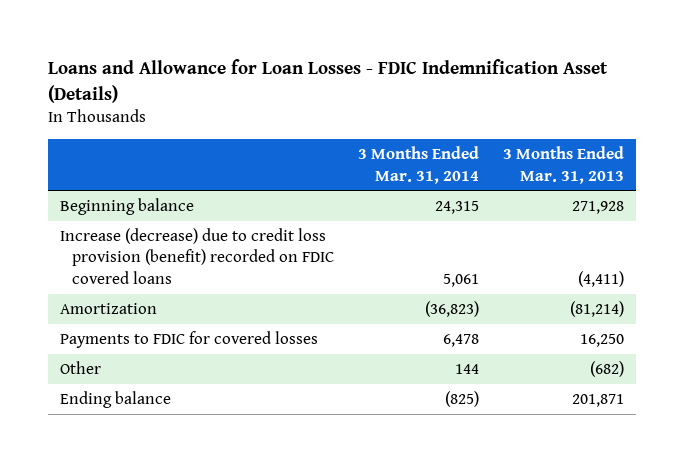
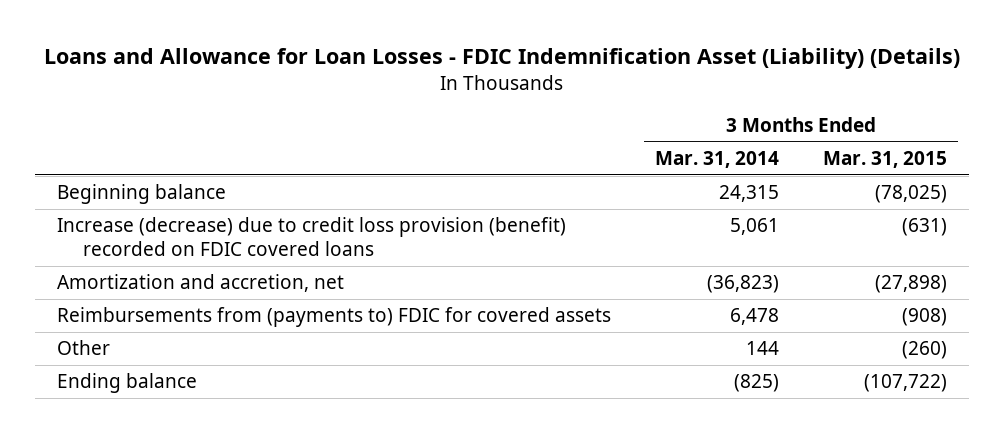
- Loans and Allowance for Loan Losses - FDIC Indemnification Asset (Details)
+ Loans and Allowance for Loan Losses - FDIC Indemnification Asset (Liability) (Details)
- | 3 Months Ended Mar. 31, 2014 | 3 Months Ended Mar. 31, 2013
+ | 3 Months Ended Mar. 31, 2014 | 3 Months Ended Mar. 31, 2015
- Amortization | (36,823) | (81,214)
- Payments to FDIC for covered losses | 6,478 | 16,250
+ Amortization and accretion, net | (36,823) | (27,898)
+ Reimbursements from (payments to) FDIC for covered assets | 6,478 | (908)

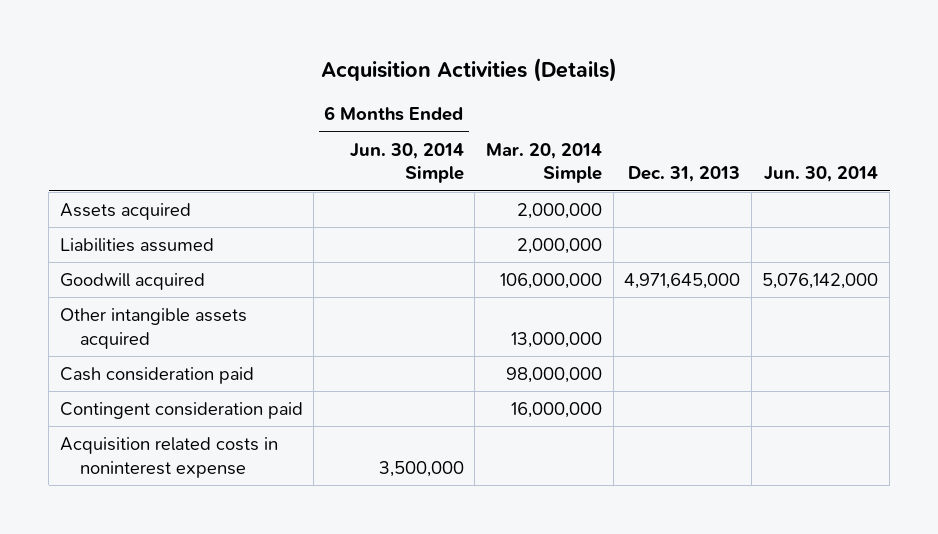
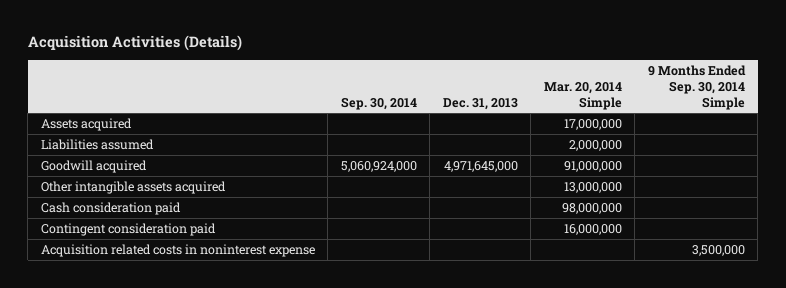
- | 6 Months Ended Jun. 30, 2014 Simple | Mar. 20, 2014 Simple | Dec. 31, 2013 | Jun. 30, 2014
+ | Sep. 30, 2014 | Dec. 31, 2013 | Mar. 20, 2014 Simple | 9 Months Ended Sep. 30, 2014 Simple
- Assets acquired | | 2,000,000 | |
+ Assets acquired | | | 17,000,000 |
- Goodwill acquired | | 106,000,000 | 4,971,645,000 | 5,076,142,000
+ Goodwill acquired | 5,060,924,000 | 4,971,645,000 | 91,000,000 |

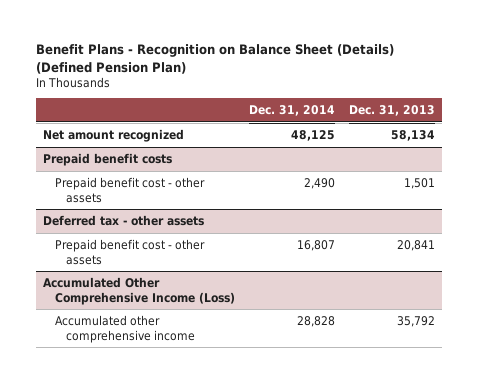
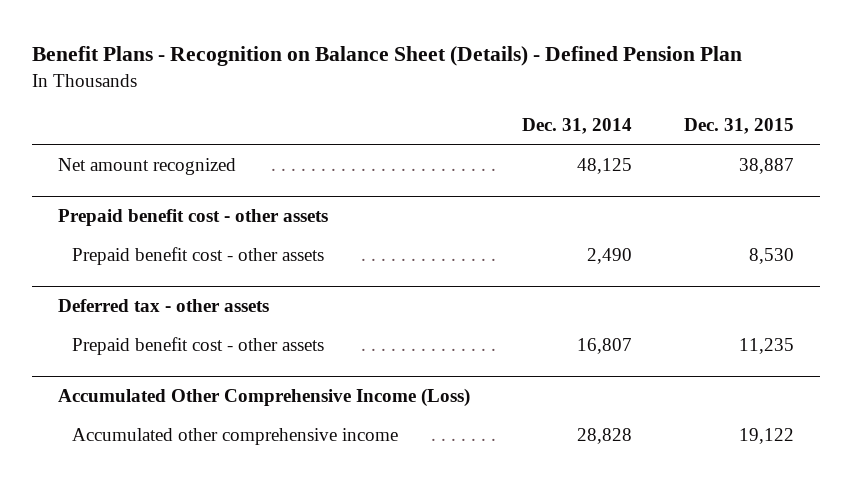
- Benefit Plans - Recognition on Balance Sheet (Details) (Defined Pension Plan)
+ Benefit Plans - Recognition on Balance Sheet (Details) - Defined Pension Plan
- | Dec. 31, 2014 | Dec. 31, 2013
+ | Dec. 31, 2014 | Dec. 31, 2015
- Prepaid benefit costs
+ Prepaid benefit cost - other assets

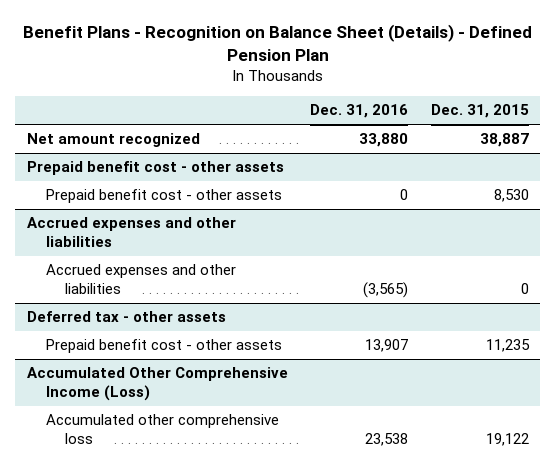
- | Dec. 31, 2014 | Dec. 31, 2015
+ | Dec. 31, 2016 | Dec. 31, 2015
+ Accrued expenses and other liabilities
+ Accrued expenses and other liabilities | (3,565) | 0
@ Accumulated Other Comprehensive Income (Loss)
- Accumulated other comprehensive income | 28,828 | 19,122
+ Accumulated other comprehensive loss | 23,538 | 19,122

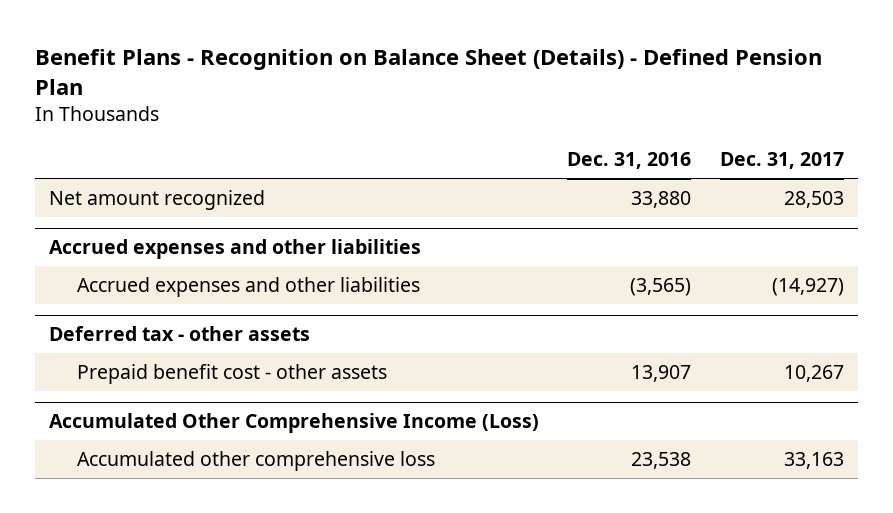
- | Dec. 31, 2016 | Dec. 31, 2015
+ | Dec. 31, 2016 | Dec. 31, 2017
- Prepaid benefit cost - other assets
- Prepaid benefit cost - other assets | 0 | 8,530

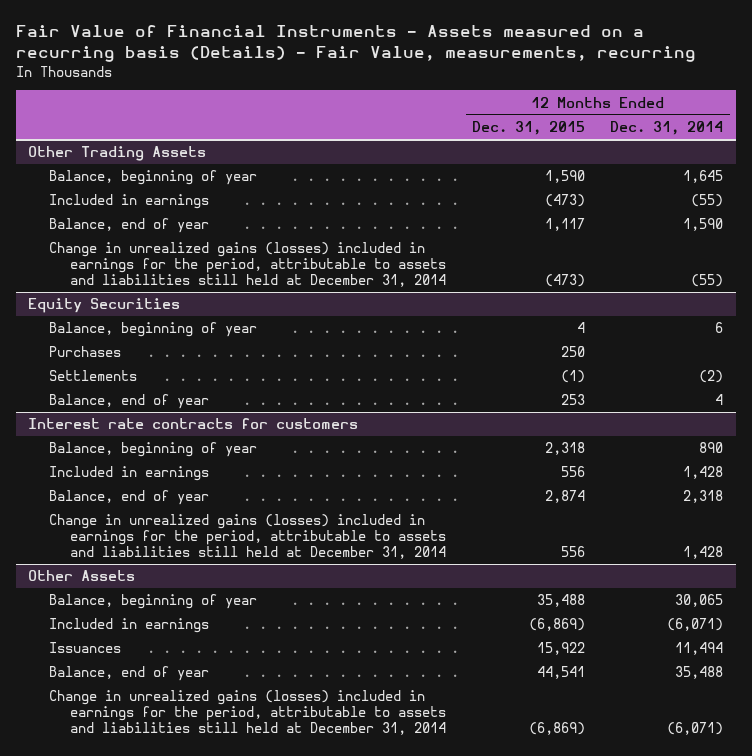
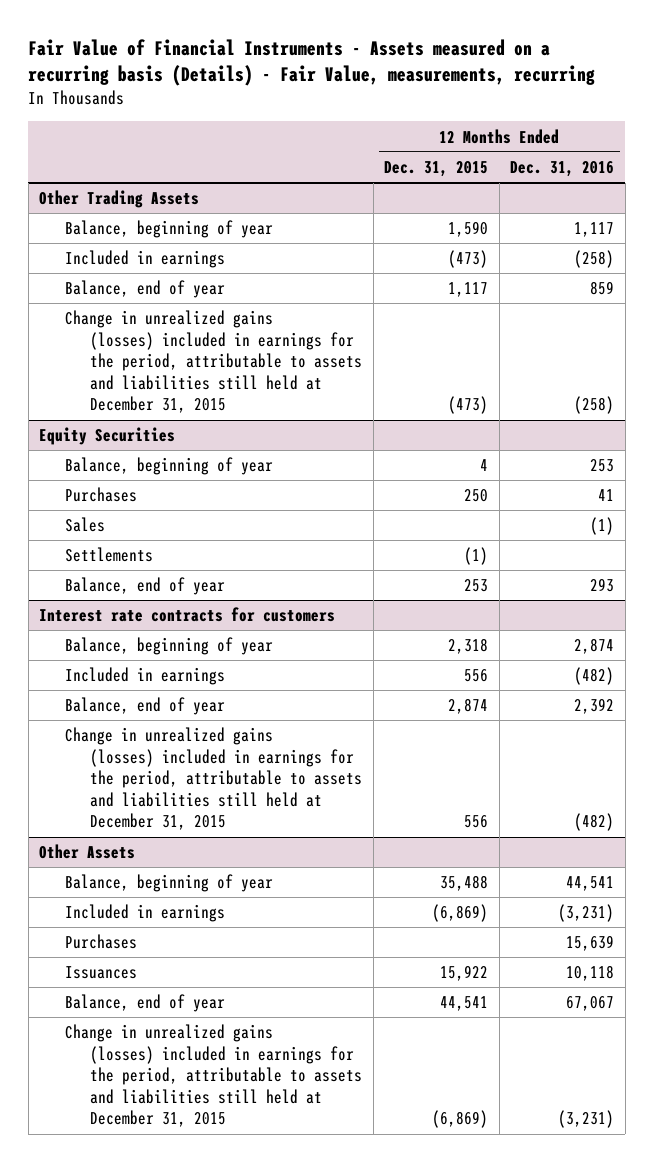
- | 12 Months Ended Dec. 31, 2015 | 12 Months Ended Dec. 31, 2014
+ | 12 Months Ended Dec. 31, 2015 | 12 Months Ended Dec. 31, 2016
@ Other Trading Assets
- Change in unrealized gains (losses) included in earnings for the period, attributable to assets and liabilities still held at December 31, 2014 | (473) | (55)
+ Change in unrealized gains (losses) included in earnings for the period, attributable to assets and liabilities still held at December 31, 2015 | (473) | (258)
@ Equity Securities
+ Sales | | (1)
@ Interest rate contracts for customers
- Change in unrealized gains (losses) included in earnings for the period, attributable to assets and liabilities still held at December 31, 2014 | 556 | 1,428
+ Change in unrealized gains (losses) included in earnings for the period, attributable to assets and liabilities still held at December 31, 2015 | 556 | (482)
@ Other Assets
+ Purchases | | 15,639
- Change in unrealized gains (losses) included in earnings for the period, attributable to assets and liabilities still held at December 31, 2014 | (6,869) | (6,071)
+ Change in unrealized gains (losses) included in earnings for the period, attributable to assets and liabilities still held at December 31, 2015 | (6,869) | (3,231)

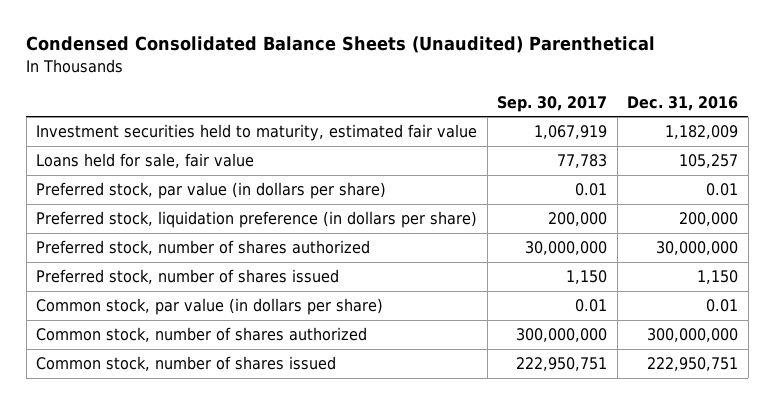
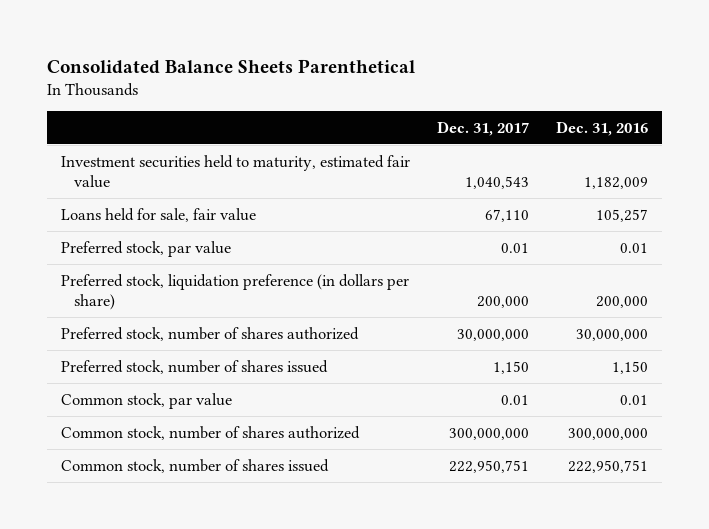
- Condensed Consolidated Balance Sheets (Unaudited) Parenthetical
+ Consolidated Balance Sheets Parenthetical
- | Sep. 30, 2017 | Dec. 31, 2016
+ | Dec. 31, 2017 | Dec. 31, 2016
- Preferred stock, par value (in dollars per share) | 0.01 | 0.01
+ Preferred stock, par value | 0.01 | 0.01
- Common stock, par value (in dollars per share) | 0.01 | 0.01
+ Common stock, par value | 0.01 | 0.01

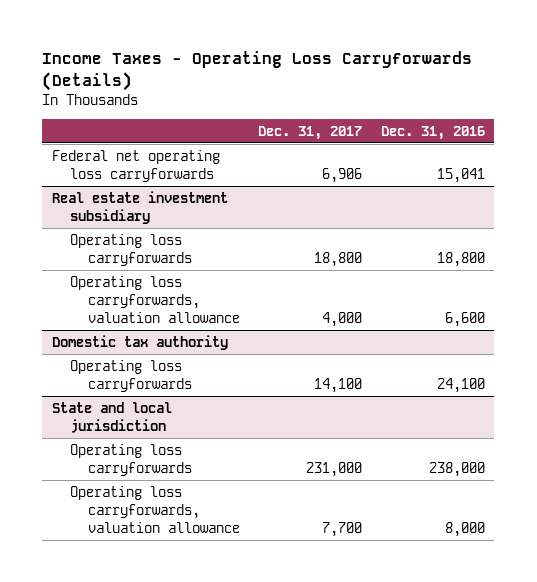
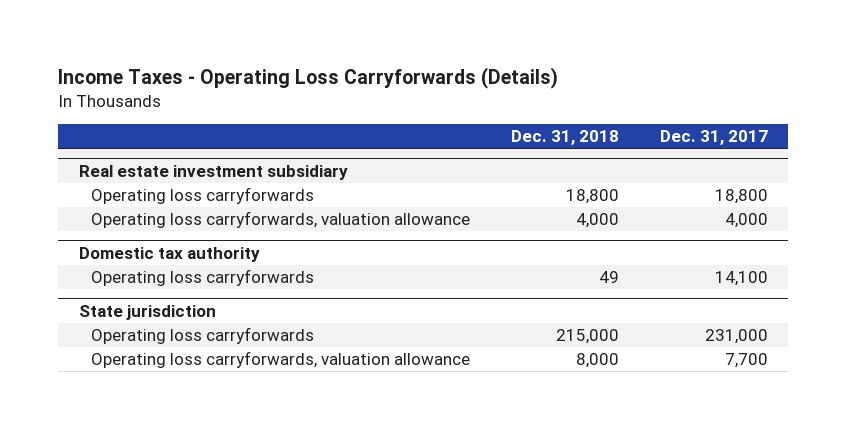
- | Dec. 31, 2017 | Dec. 31, 2016
+ | Dec. 31, 2018 | Dec. 31, 2017
- Federal net operating loss carryforwards | 6,906 | 15,041
- State and local jurisdiction
+ State jurisdiction

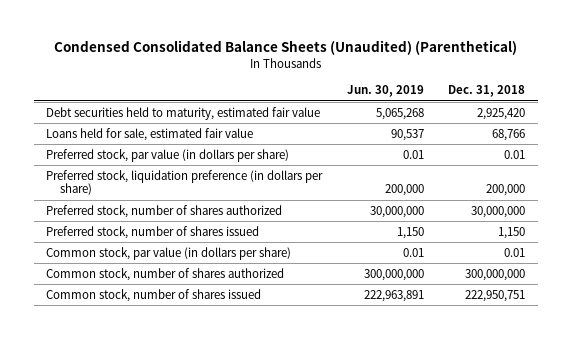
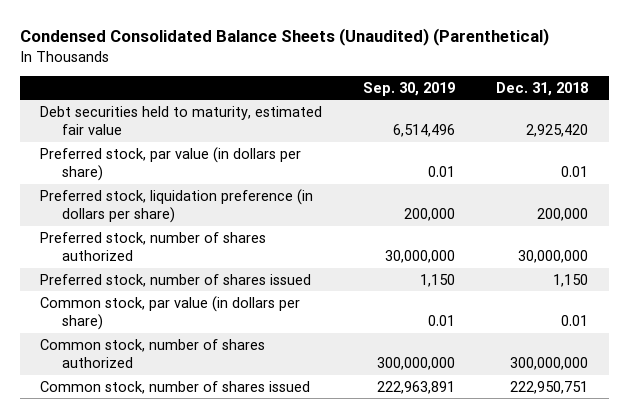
- | Jun. 30, 2019 | Dec. 31, 2018
+ | Sep. 30, 2019 | Dec. 31, 2018
- Loans held for sale, estimated fair value | 90,537 | 68,766

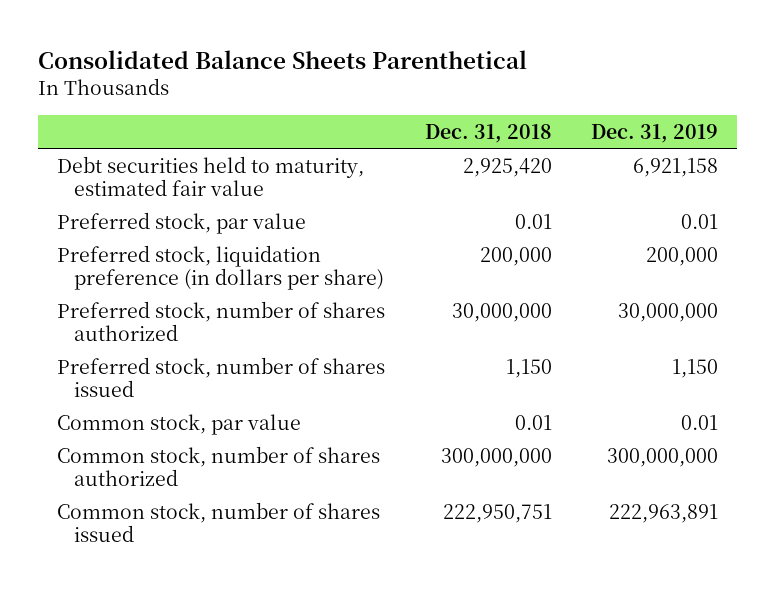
- Condensed Consolidated Balance Sheets (Unaudited) (Parenthetical)
+ Consolidated Balance Sheets Parenthetical
- | Sep. 30, 2019 | Dec. 31, 2018
+ | Dec. 31, 2018 | Dec. 31, 2019
- Preferred stock, par value (in dollars per share) | 0.01 | 0.01
+ Preferred stock, par value | 0.01 | 0.01
- Common stock, par value (in dollars per share) | 0.01 | 0.01
+ Common stock, par value | 0.01 | 0.01

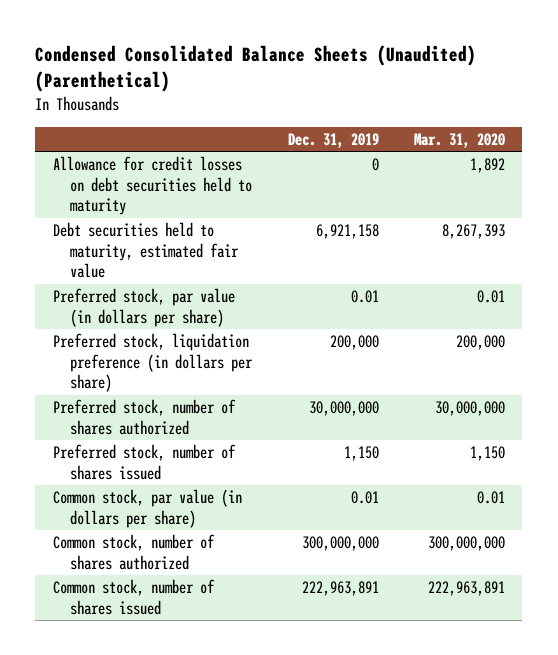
- Consolidated Balance Sheets Parenthetical
+ Condensed Consolidated Balance Sheets (Unaudited) (Parenthetical)
- | Dec. 31, 2018 | Dec. 31, 2019
+ | Dec. 31, 2019 | Mar. 31, 2020
+ Allowance for credit losses on debt securities held to maturity | 0 | 1,892
- Preferred stock, par value | 0.01 | 0.01
+ Preferred stock, par value (in dollars per share) | 0.01 | 0.01
- Common stock, par value | 0.01 | 0.01
+ Common stock, par value (in dollars per share) | 0.01 | 0.01

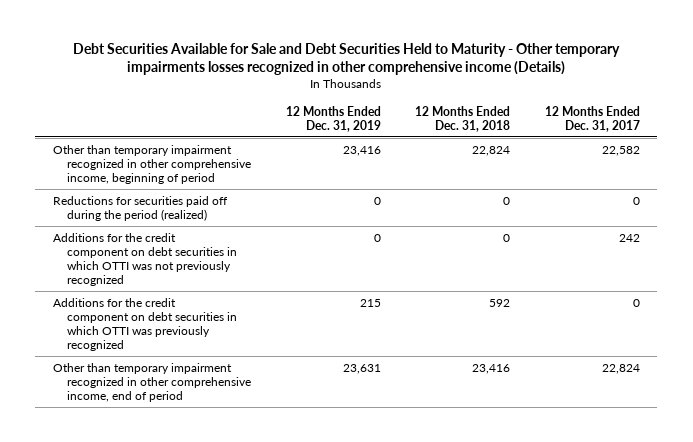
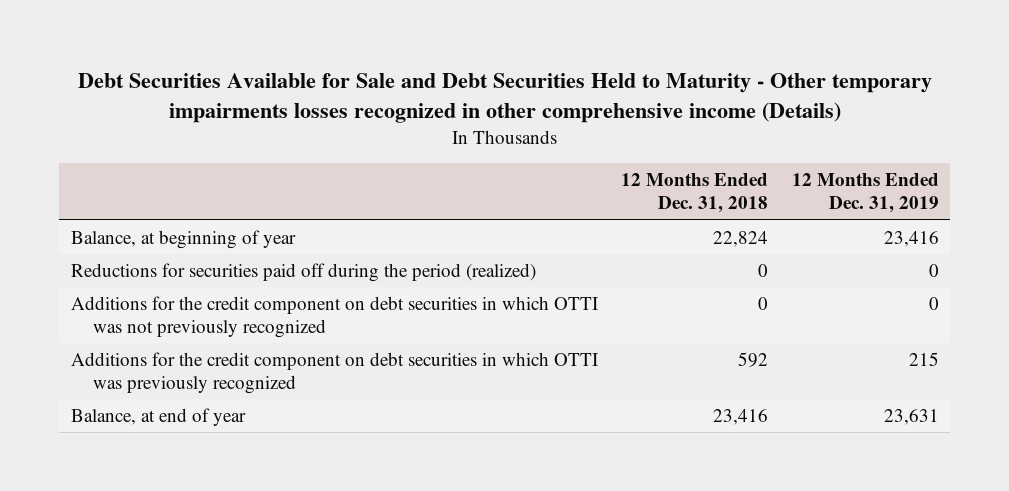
- | 12 Months Ended Dec. 31, 2019 | 12 Months Ended Dec. 31, 2018 | 12 Months Ended Dec. 31, 2017
+ | 12 Months Ended Dec. 31, 2018 | 12 Months Ended Dec. 31, 2019
- Other than temporary impairment recognized in other comprehensive income, beginning of period | 23,416 | 22,824 | 22,582
+ Balance, at beginning of year | 22,824 | 23,416
- Other than temporary impairment recognized in other comprehensive income, end of period | 23,631 | 23,416 | 22,824
+ Balance, at end of year | 23,416 | 23,631

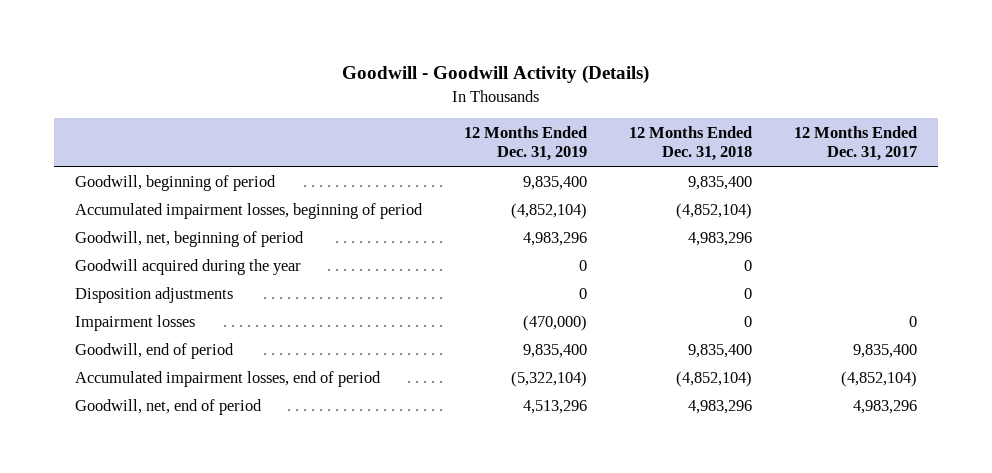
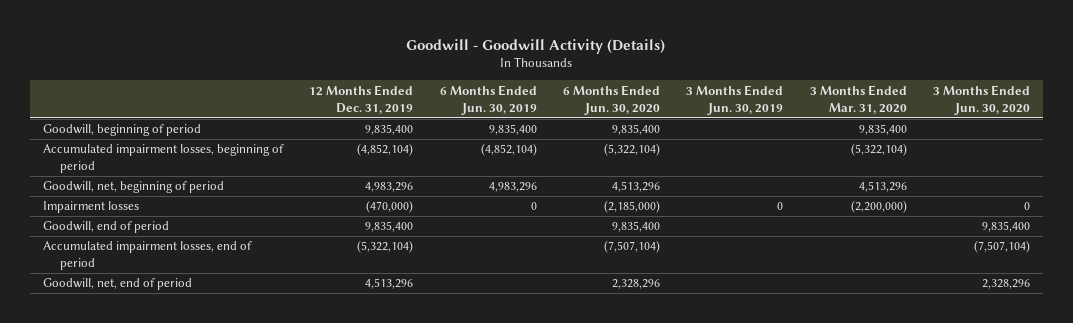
- | 12 Months Ended Dec. 31, 2019 | 12 Months Ended Dec. 31, 2018 | 12 Months Ended Dec. 31, 2017
+ | 12 Months Ended Dec. 31, 2019 | 6 Months Ended Jun. 30, 2019 | 6 Months Ended Jun. 30, 2020 | 3 Months Ended Jun. 30, 2019 | 3 Months Ended Mar. 31, 2020 | 3 Months Ended Jun. 30, 2020
- Goodwill acquired during the year | 0 | 0 |
- Disposition adjustments | 0 | 0 |

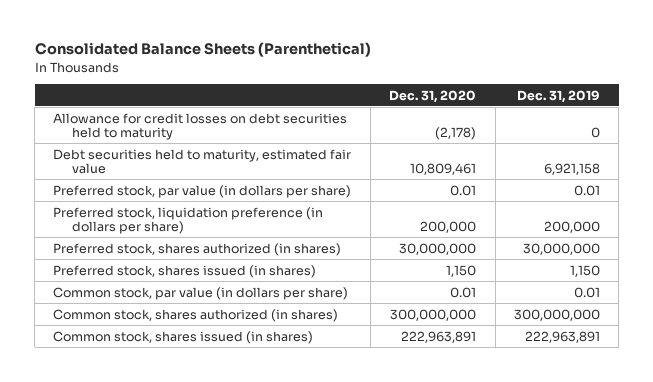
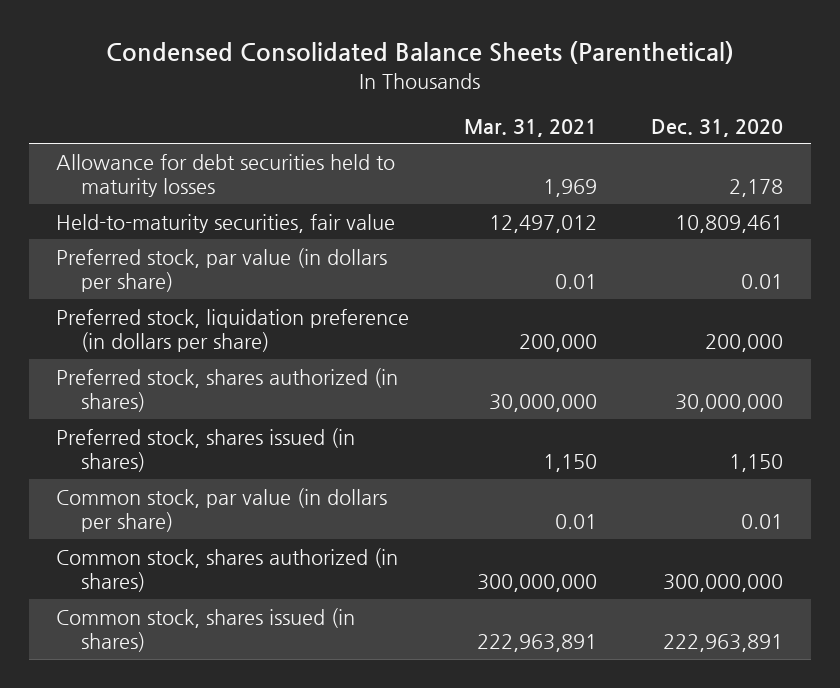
- Consolidated Balance Sheets (Parenthetical)
+ Condensed Consolidated Balance Sheets (Parenthetical)
- | Dec. 31, 2020 | Dec. 31, 2019
+ | Mar. 31, 2021 | Dec. 31, 2020
- Allowance for credit losses on debt securities held to maturity | (2,178) | 0
- Debt securities held to maturity, estimated fair value | 10,809,461 | 6,921,158
+ Allowance for debt securities held to maturity losses | 1,969 | 2,178
+ Held-to-maturity securities, fair value | 12,497,012 | 10,809,461

